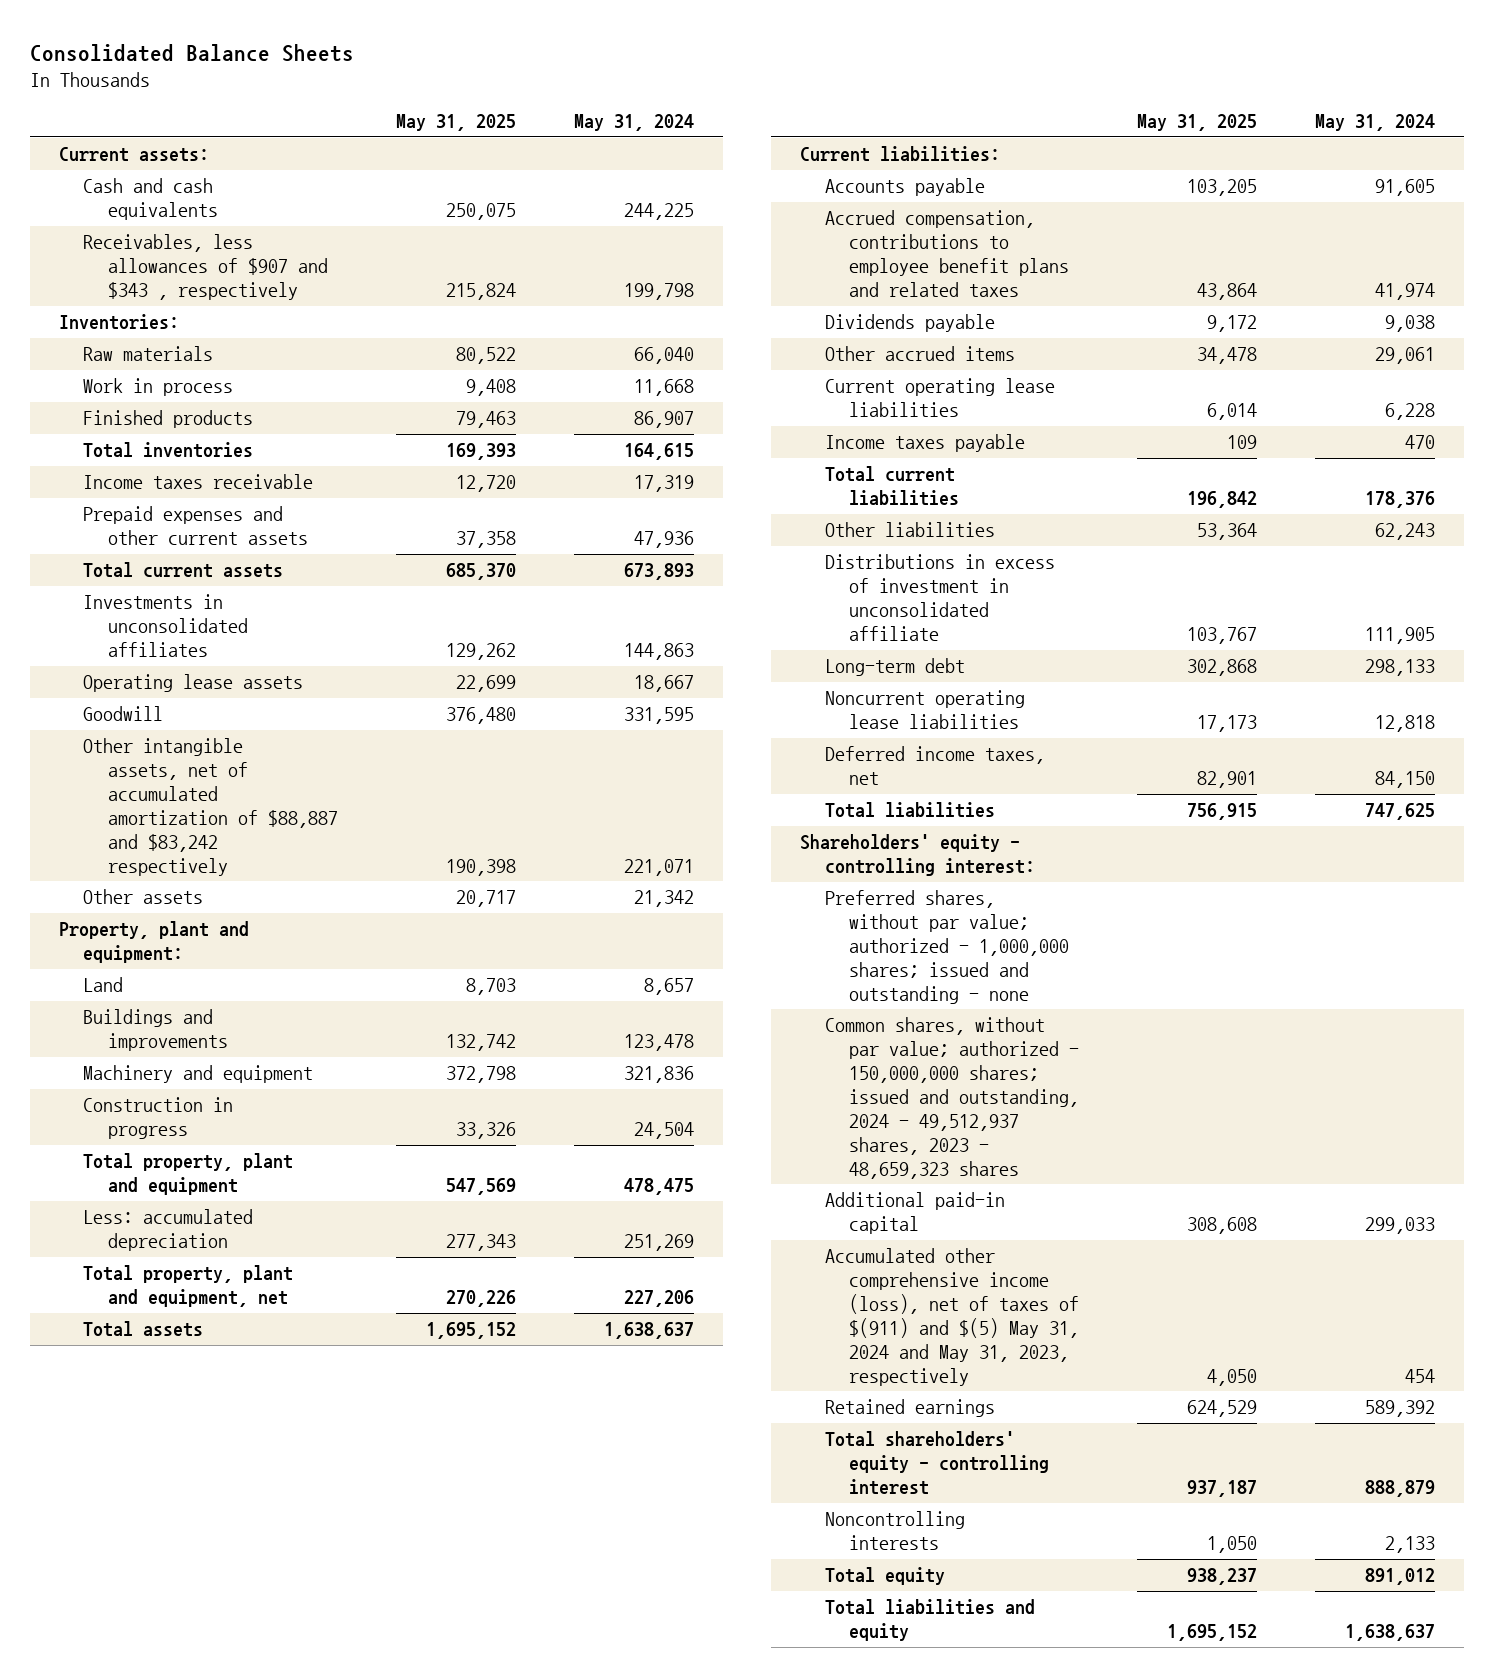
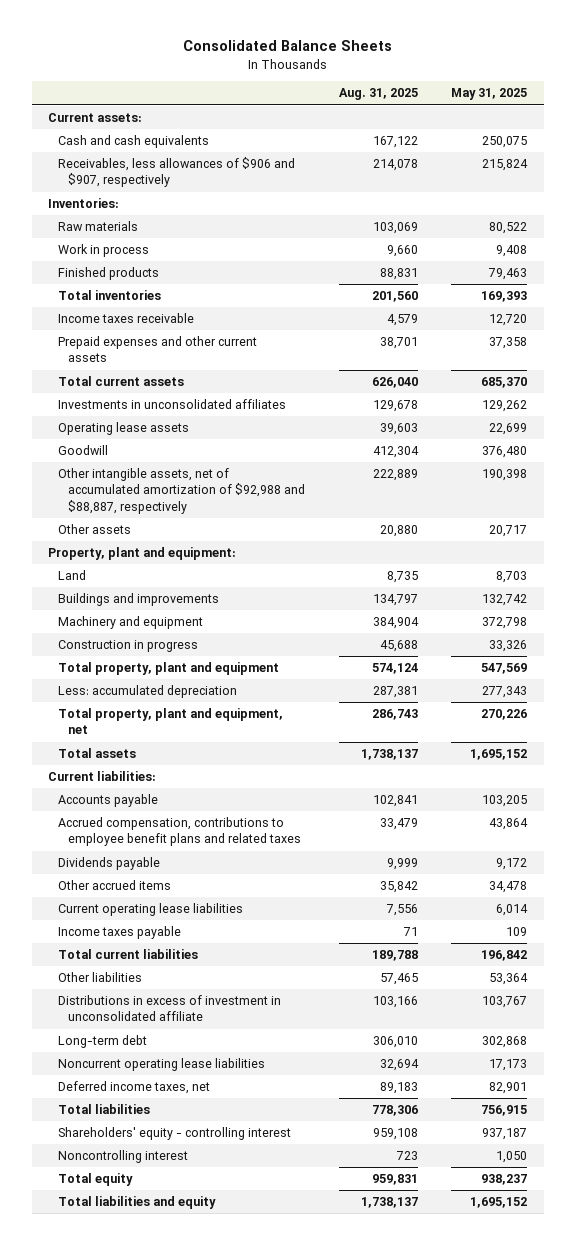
- | May 31, 2025 | May 31, 2024
+ | Aug. 31, 2025 | May 31, 2025
- Receivables, less allowances of $907 and $343 , respectively | 215,824 | 199,798
+ Receivables, less allowances of $906 and $907, respectively | 214,078 | 215,824
- Other intangible assets, net of accumulated amortization of $88,887 and $83,242 respectively | 190,398 | 221,071
+ Other intangible assets, net of accumulated amortization of $92,988 and $88,887, respectively | 222,889 | 190,398
- Shareholders' equity - controlling interest:
- Preferred shares, without par value; authorized - 1,000,000 shares; issued and outstanding - none
- Common shares, without par value; authorized - 150,000,000 shares; issued and outstanding, 2024 - 49,512,937 shares, 2023 - 48,659,323 shares
- Additional paid-in capital | 308,608 | 299,033
- Accumulated other comprehensive income (loss), net of taxes of $(911) and $(5) May 31, 2024 and May 31, 2023, respectively | 4,050 | 454
- Retained earnings | 624,529 | 589,392
- Total shareholders' equity - controlling interest | 937,187 | 888,879
- Noncontrolling interests | 1,050 | 2,133
+ Shareholders' equity - controlling interest | 959,108 | 937,187
+ Noncontrolling interest | 723 | 1,050

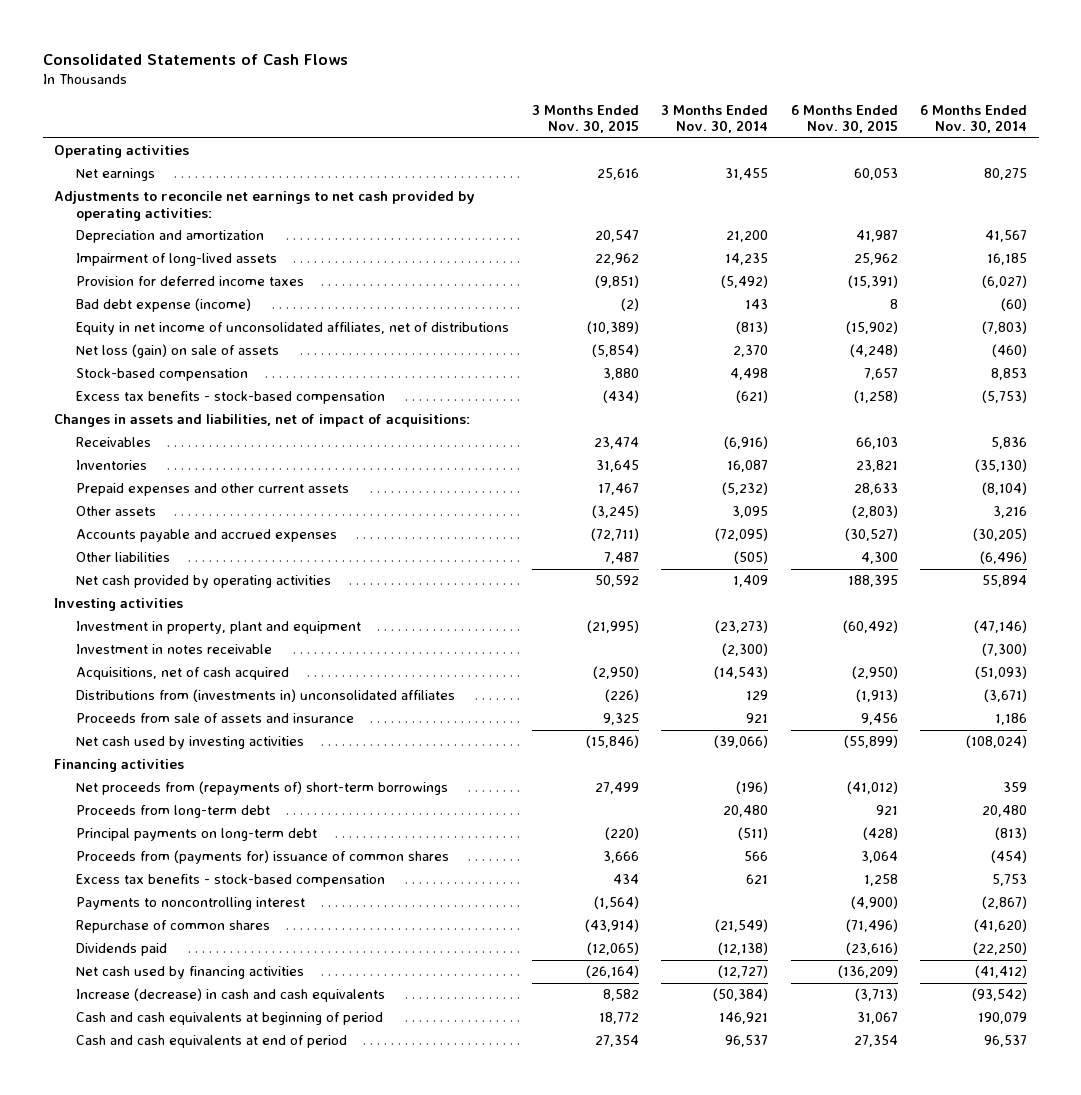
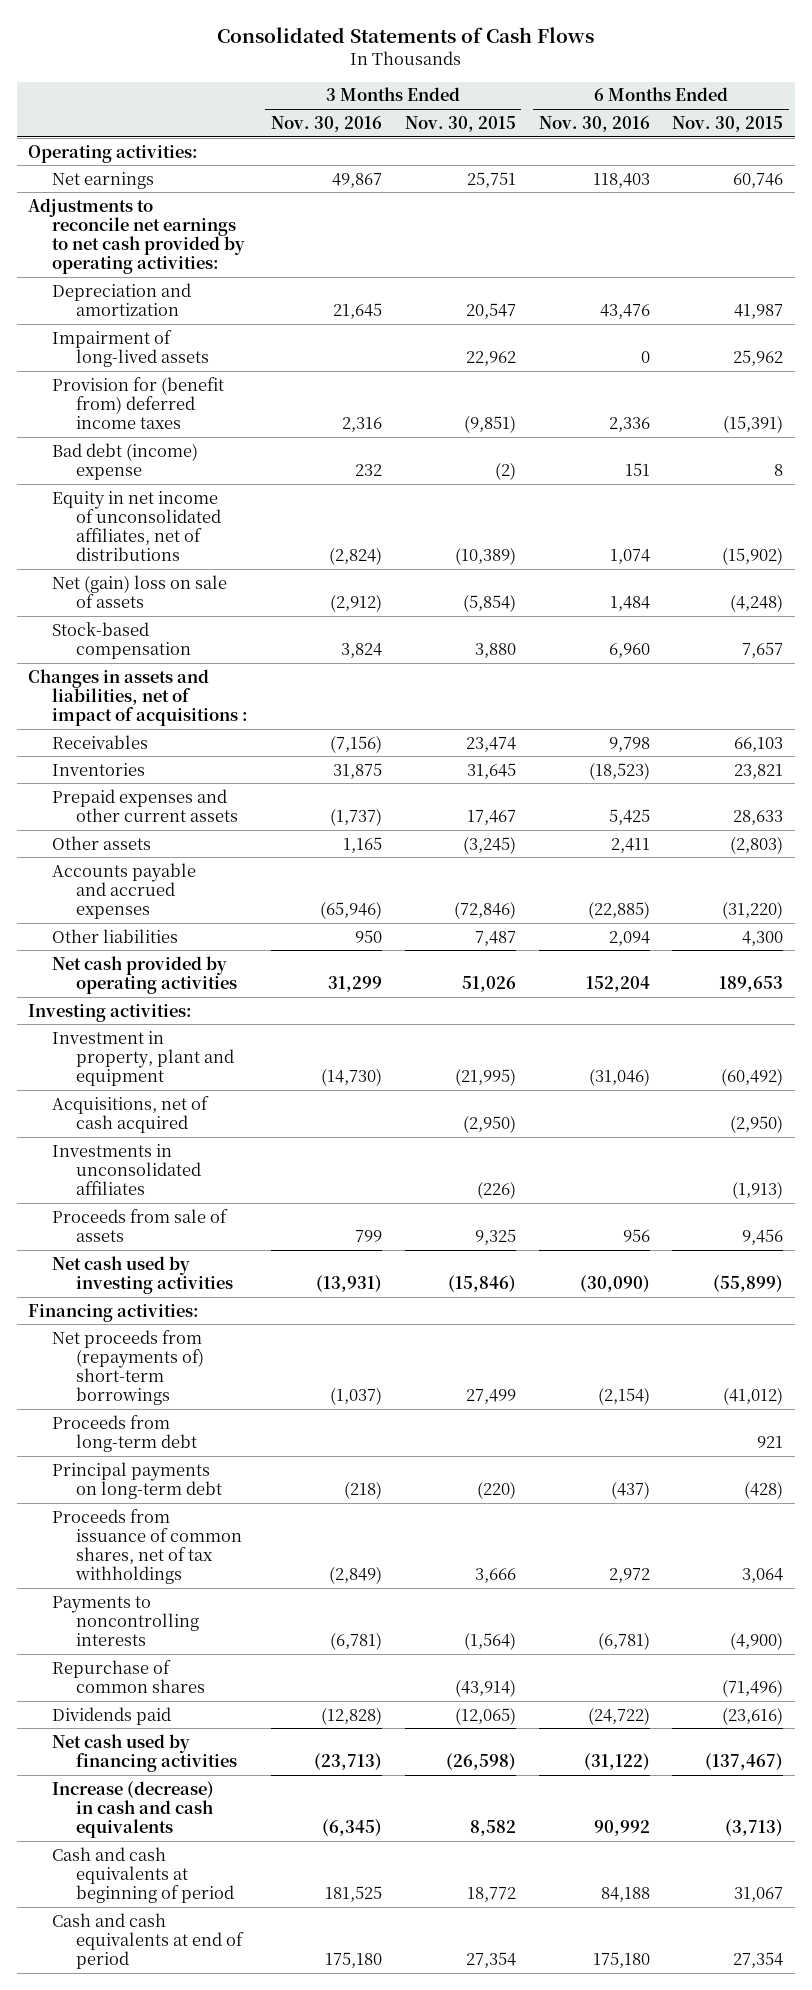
- | 3 Months Ended Nov. 30, 2015 | 3 Months Ended Nov. 30, 2014 | 6 Months Ended Nov. 30, 2015 | 6 Months Ended Nov. 30, 2014
+ | 3 Months Ended Nov. 30, 2016 | 3 Months Ended Nov. 30, 2015 | 6 Months Ended Nov. 30, 2016 | 6 Months Ended Nov. 30, 2015
- Operating activities
- Net earnings | 25,616 | 31,455 | 60,053 | 80,275
+ Operating activities:
+ Net earnings | 49,867 | 25,751 | 118,403 | 60,746
- Provision for deferred income taxes | (9,851) | (5,492) | (15,391) | (6,027)
- Bad debt expense (income) | (2) | 143 | 8 | (60)
+ Provision for (benefit from) deferred income taxes | 2,316 | (9,851) | 2,336 | (15,391)
+ Bad debt (income) expense | 232 | (2) | 151 | 8
- Net loss (gain) on sale of assets | (5,854) | 2,370 | (4,248) | (460)
+ Net (gain) loss on sale of assets | (2,912) | (5,854) | 1,484 | (4,248)
- Excess tax benefits - stock-based compensation | (434) | (621) | (1,258) | (5,753)
- Changes in assets and liabilities, net of impact of acquisitions:
+ Changes in assets and liabilities, net of impact of acquisitions :
- Accounts payable and accrued expenses | (72,711) | (72,095) | (30,527) | (30,205)
+ Accounts payable and accrued expenses | (65,946) | (72,846) | (22,885) | (31,220)
- Net cash provided by operating activities | 50,592 | 1,409 | 188,395 | 55,894
- Investing activities
+ Net cash provided by operating activities | 31,299 | 51,026 | 152,204 | 189,653
+ Investing activities:
- Investment in notes receivable | | (2,300) | | (7,300)
- Distributions from (investments in) unconsolidated affiliates | (226) | 129 | (1,913) | (3,671)
- Proceeds from sale of assets and insurance | 9,325 | 921 | 9,456 | 1,186
+ Investments in unconsolidated affiliates | | (226) | | (1,913)
+ Proceeds from sale of assets | 799 | 9,325 | 956 | 9,456
- Financing activities
+ Financing activities:
- Proceeds from (payments for) issuance of common shares | 3,666 | 566 | 3,064 | (454)
- Excess tax benefits - stock-based compensation | 434 | 621 | 1,258 | 5,753
- Payments to noncontrolling interest | (1,564) | | (4,900) | (2,867)
+ Proceeds from issuance of common shares, net of tax withholdings | (2,849) | 3,666 | 2,972 | 3,064
+ Payments to noncontrolling interests | (6,781) | (1,564) | (6,781) | (4,900)
- Net cash used by financing activities | (26,164) | (12,727) | (136,209) | (41,412)
+ Net cash used by financing activities | (23,713) | (26,598) | (31,122) | (137,467)

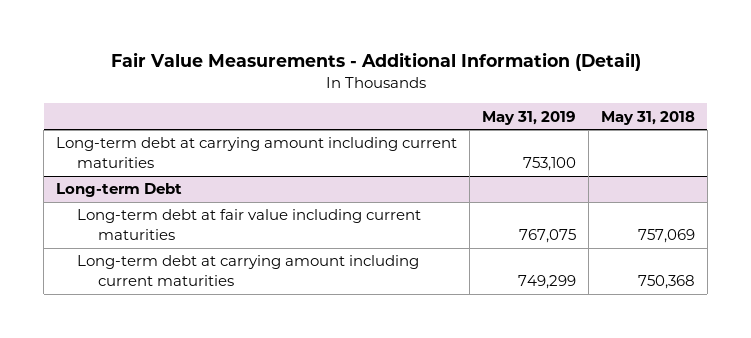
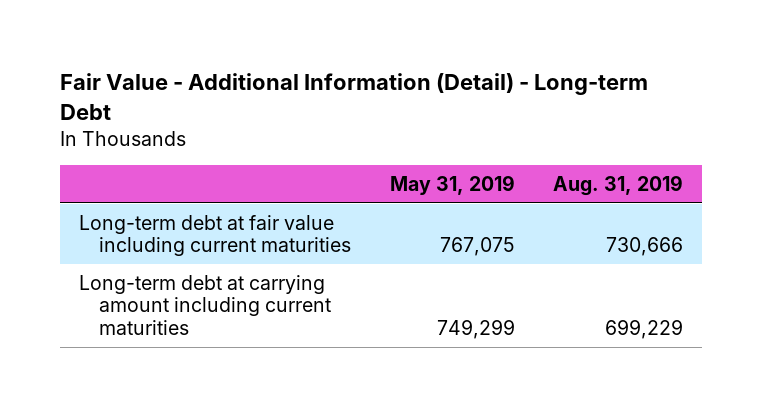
- Fair Value Measurements - Additional Information (Detail)
+ Fair Value - Additional Information (Detail) - Long-term Debt
- | May 31, 2019 | May 31, 2018
+ | May 31, 2019 | Aug. 31, 2019
- Long-term debt at carrying amount including current maturities | 753,100 |
- Long-term Debt

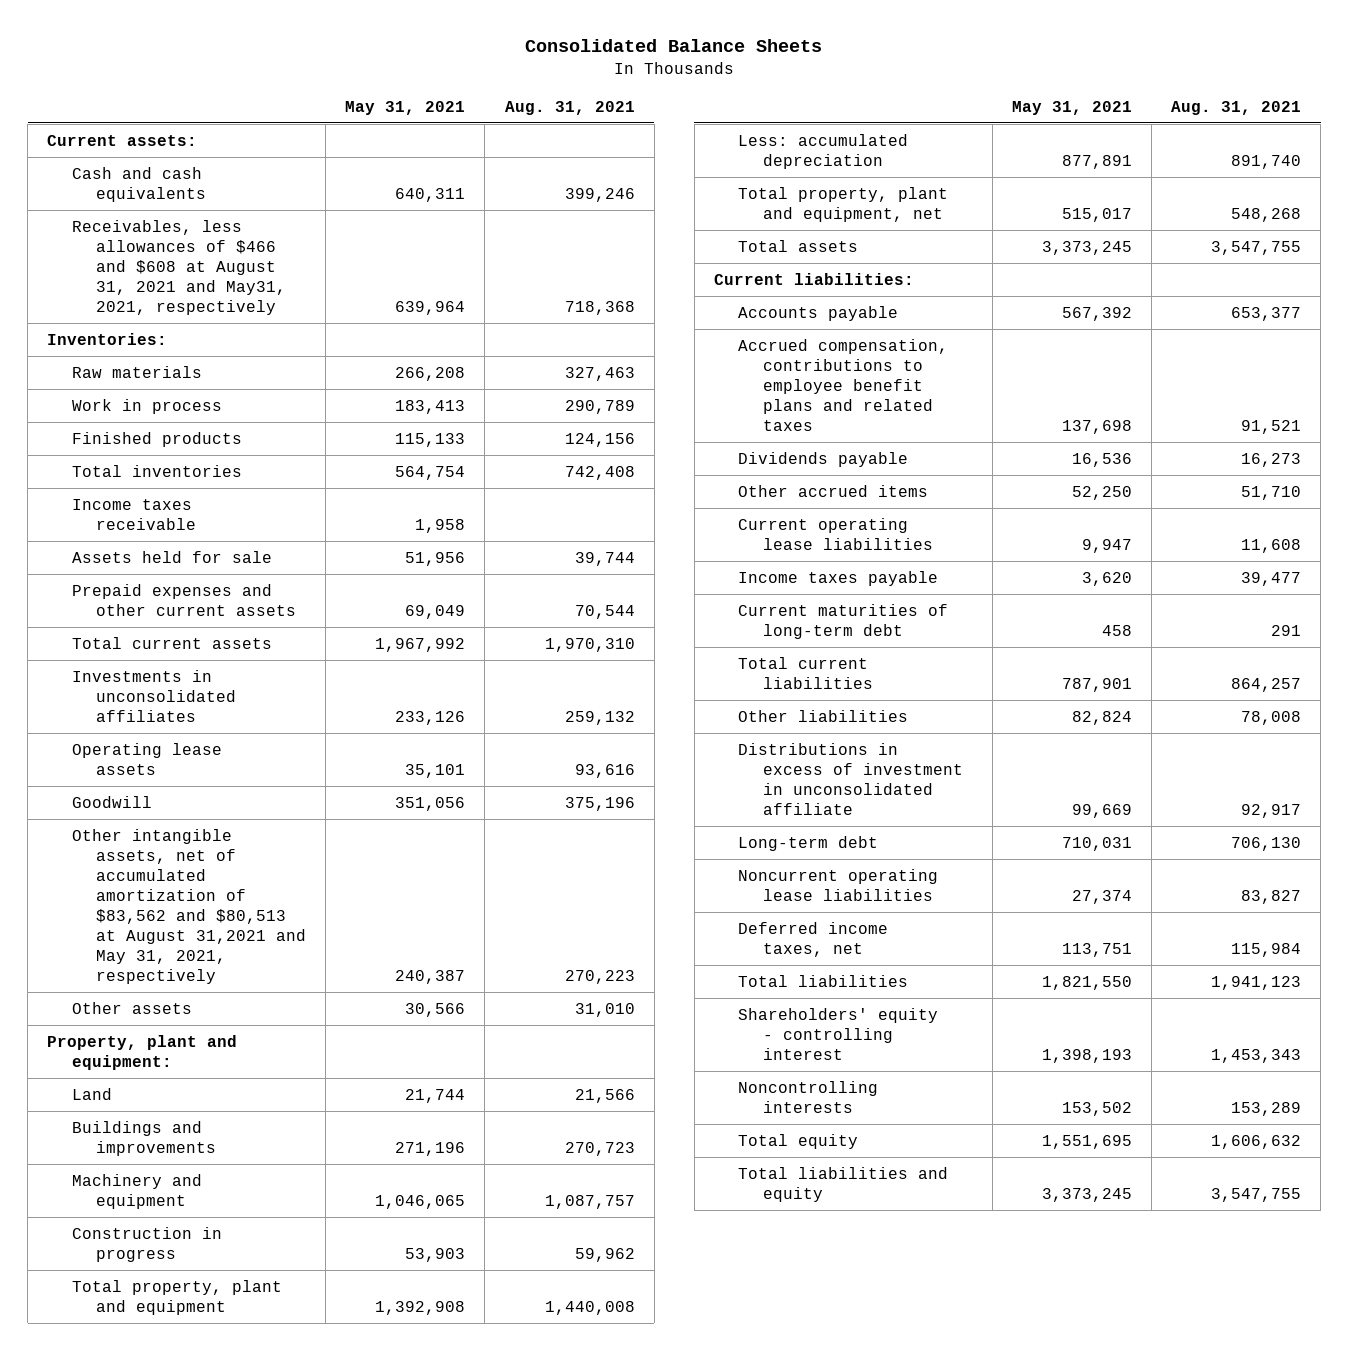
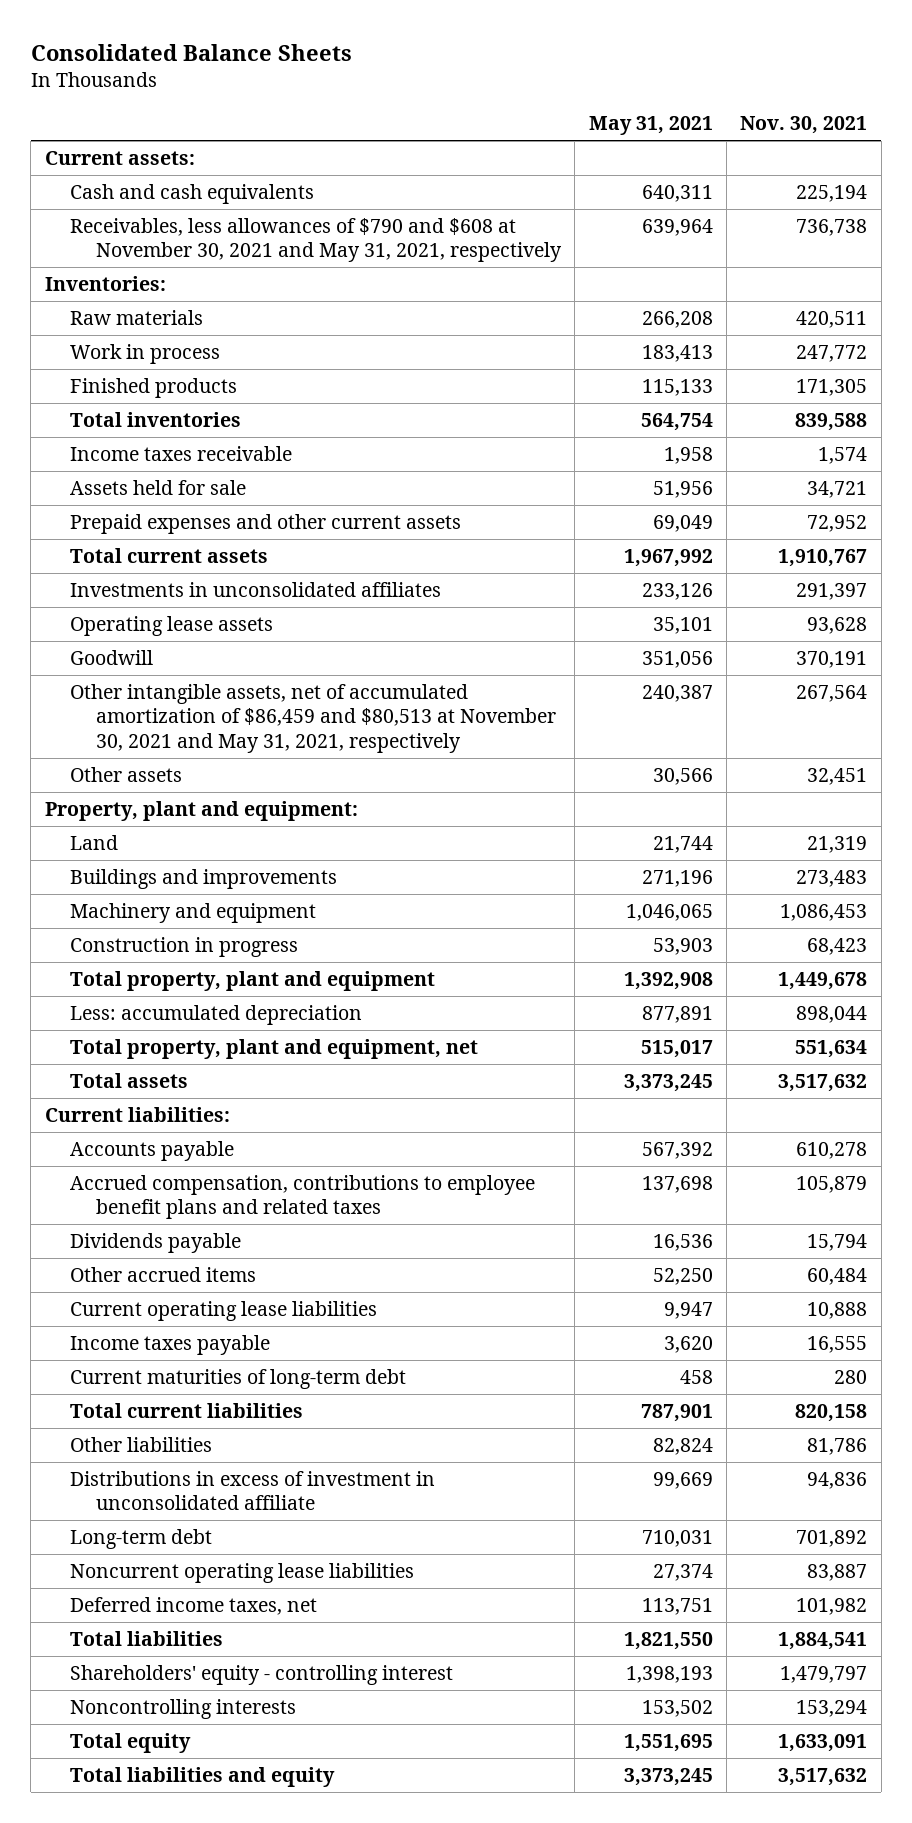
- | May 31, 2021 | Aug. 31, 2021
+ | May 31, 2021 | Nov. 30, 2021
- Receivables, less allowances of $466 and $608 at August 31, 2021 and May31, 2021, respectively | 639,964 | 718,368
+ Receivables, less allowances of $790 and $608 at November 30, 2021 and May 31, 2021, respectively | 639,964 | 736,738
- Other intangible assets, net of accumulated amortization of $83,562 and $80,513 at August 31,2021 and May 31, 2021, respectively | 240,387 | 270,223
+ Other intangible assets, net of accumulated amortization of $86,459 and $80,513 at November 30, 2021 and May 31, 2021, respectively | 240,387 | 267,564

